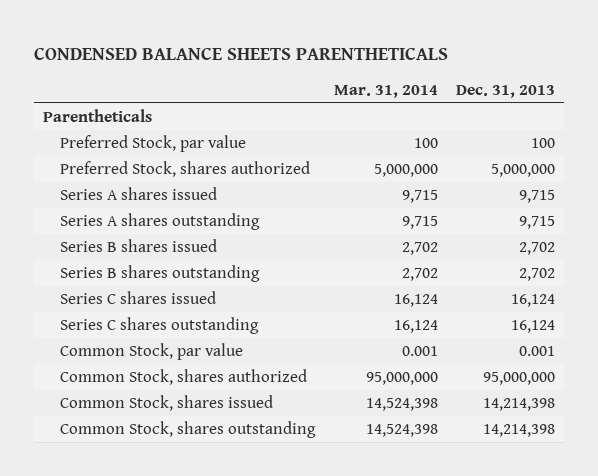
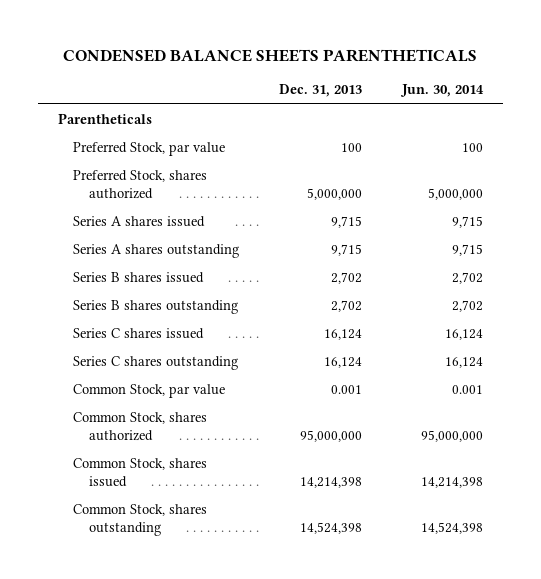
- | Mar. 31, 2014 | Dec. 31, 2013
+ | Dec. 31, 2013 | Jun. 30, 2014
- Common Stock, shares outstanding | 14,524,398 | 14,214,398
+ Common Stock, shares outstanding | 14,524,398 | 14,524,398

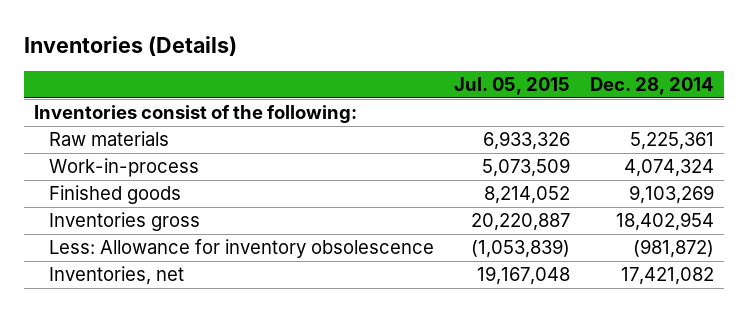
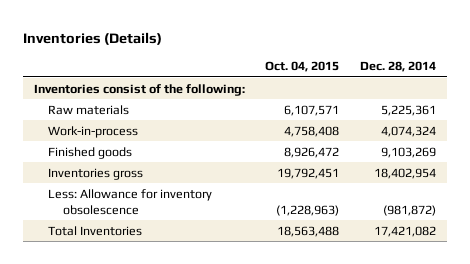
- | Jul. 05, 2015 | Dec. 28, 2014
+ | Oct. 04, 2015 | Dec. 28, 2014
- Inventories, net | 19,167,048 | 17,421,082
+ Total Inventories | 18,563,488 | 17,421,082

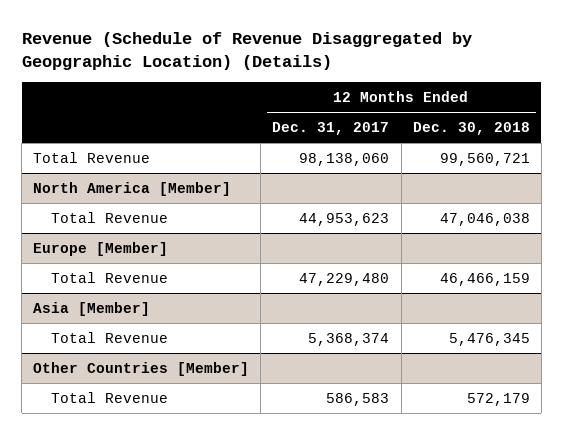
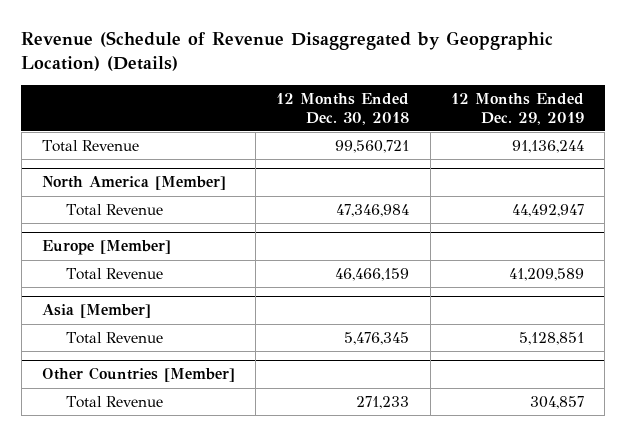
- | 12 Months Ended Dec. 31, 2017 | 12 Months Ended Dec. 30, 2018
+ | 12 Months Ended Dec. 30, 2018 | 12 Months Ended Dec. 29, 2019
@ North America [Member]
- Total Revenue | 44,953,623 | 47,046,038
+ Total Revenue | 47,346,984 | 44,492,947
@ Other Countries [Member]
- Total Revenue | 586,583 | 572,179
+ Total Revenue | 271,233 | 304,857

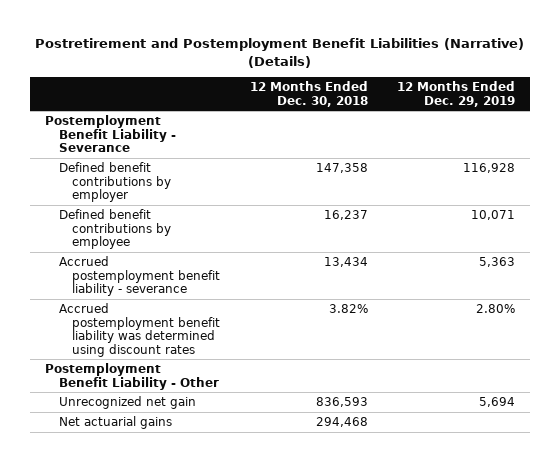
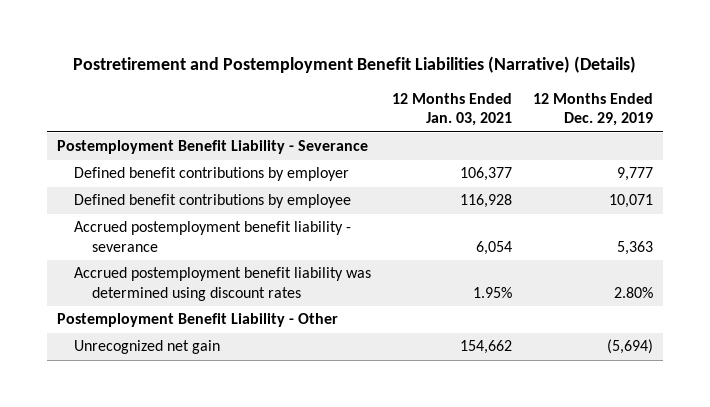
- | 12 Months Ended Dec. 30, 2018 | 12 Months Ended Dec. 29, 2019
+ | 12 Months Ended Jan. 03, 2021 | 12 Months Ended Dec. 29, 2019
- Defined benefit contributions by employer | 147,358 | 116,928
+ Defined benefit contributions by employer | 106,377 | 9,777
- Unrecognized net gain | 836,593 | 5,694
- Net actuarial gains | 294,468 |
+ Unrecognized net gain | 154,662 | (5,694)

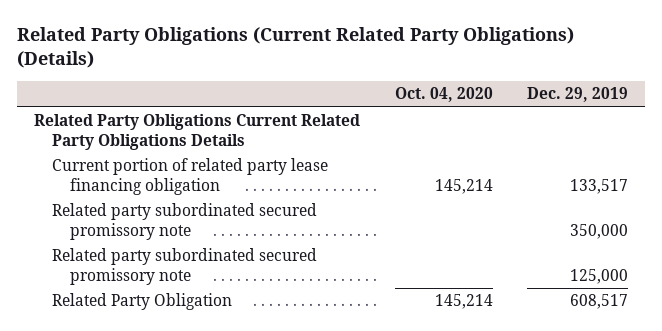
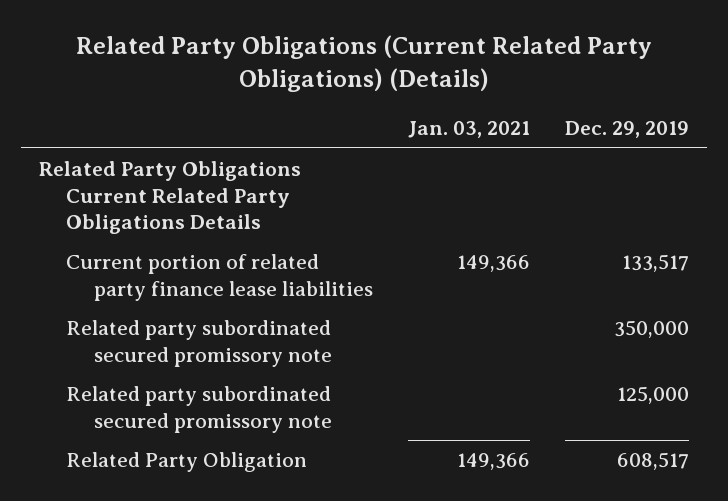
- | Oct. 04, 2020 | Dec. 29, 2019
+ | Jan. 03, 2021 | Dec. 29, 2019
- Current portion of related party lease financing obligation | 145,214 | 133,517
+ Current portion of related party finance lease liabilities | 149,366 | 133,517

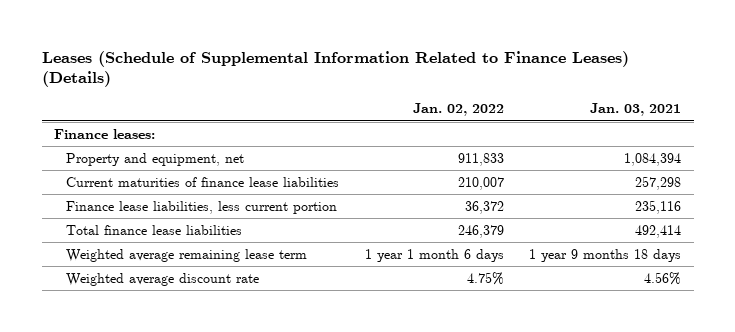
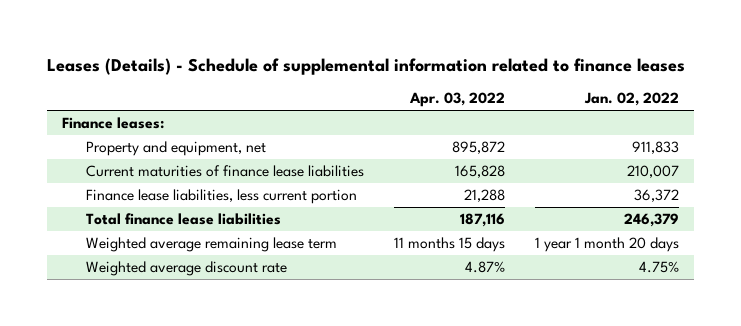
- Leases (Schedule of Supplemental Information Related to Finance Leases) (Details)
+ Leases (Details) - Schedule of supplemental information related to finance leases
- | Jan. 02, 2022 | Jan. 03, 2021
+ | Apr. 03, 2022 | Jan. 02, 2022
- Weighted average remaining lease term | 1 year 1 month 6 days | 1 year 9 months 18 days
+ Weighted average remaining lease term | 11 months 15 days | 1 year 1 month 20 days

